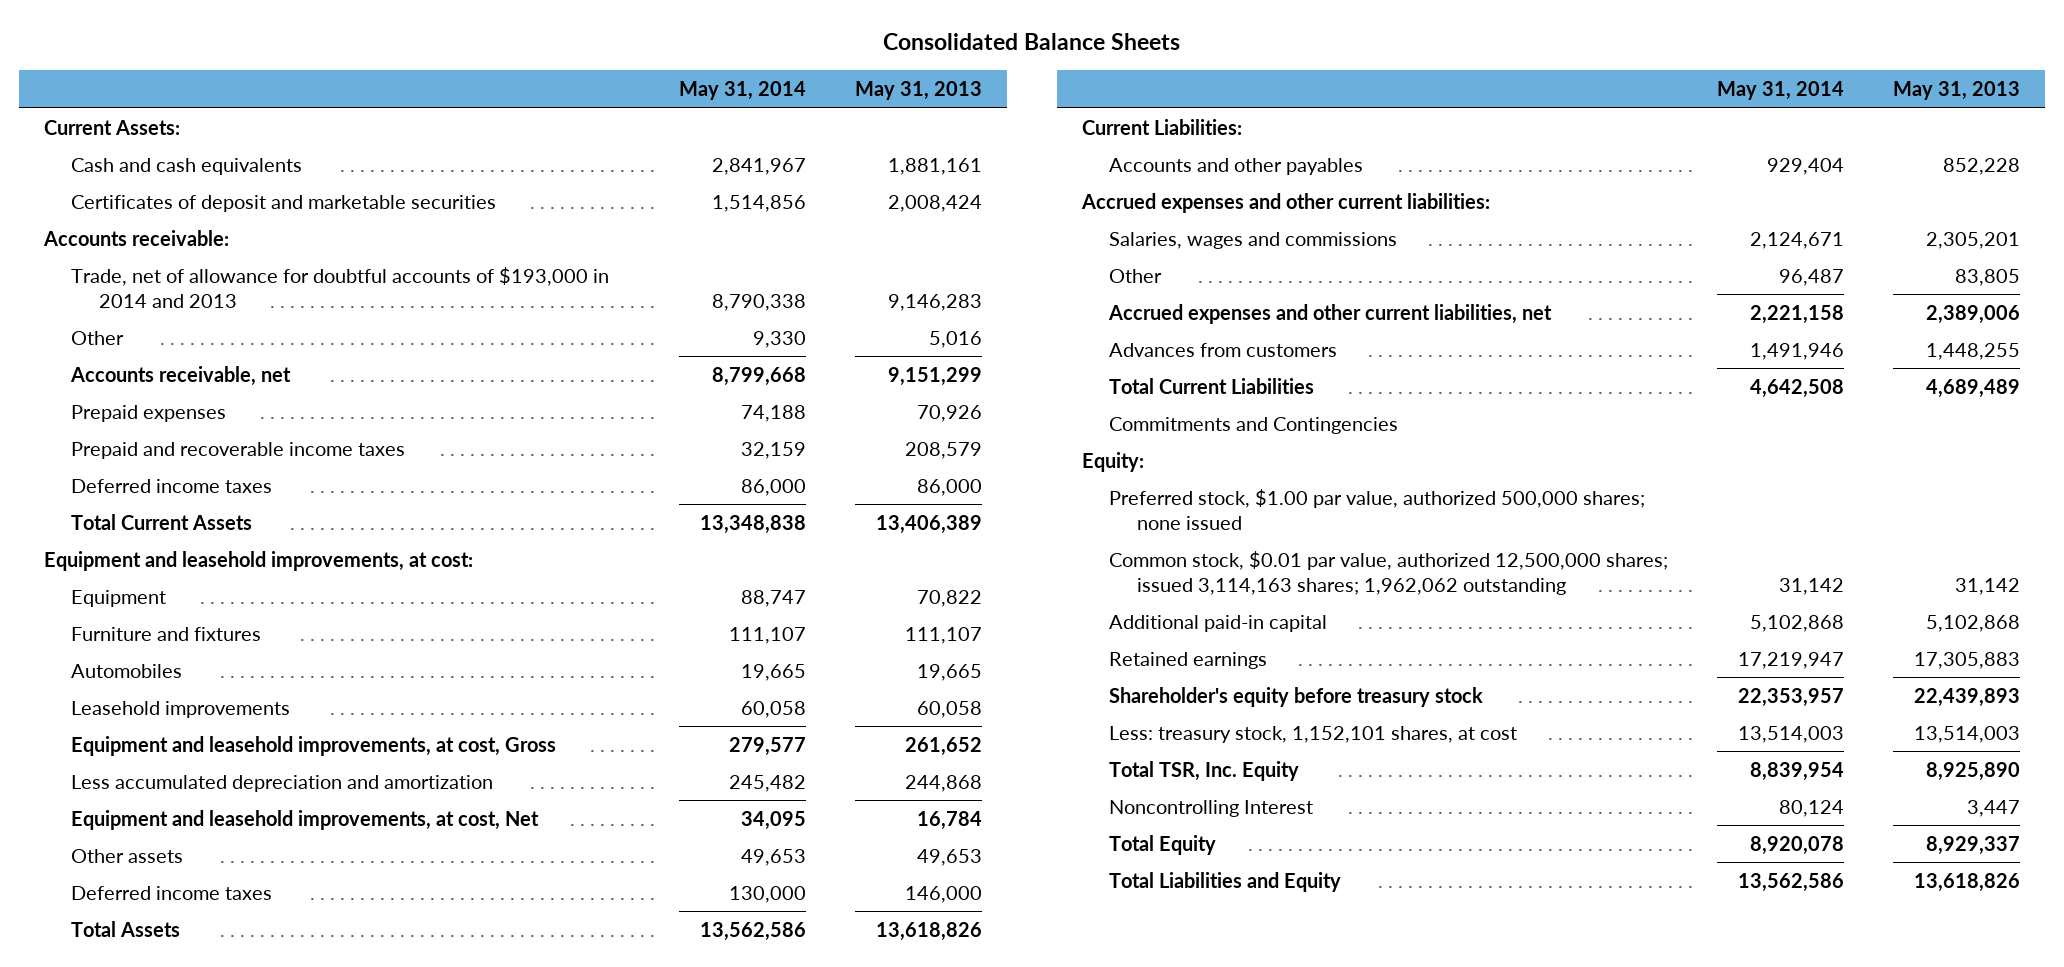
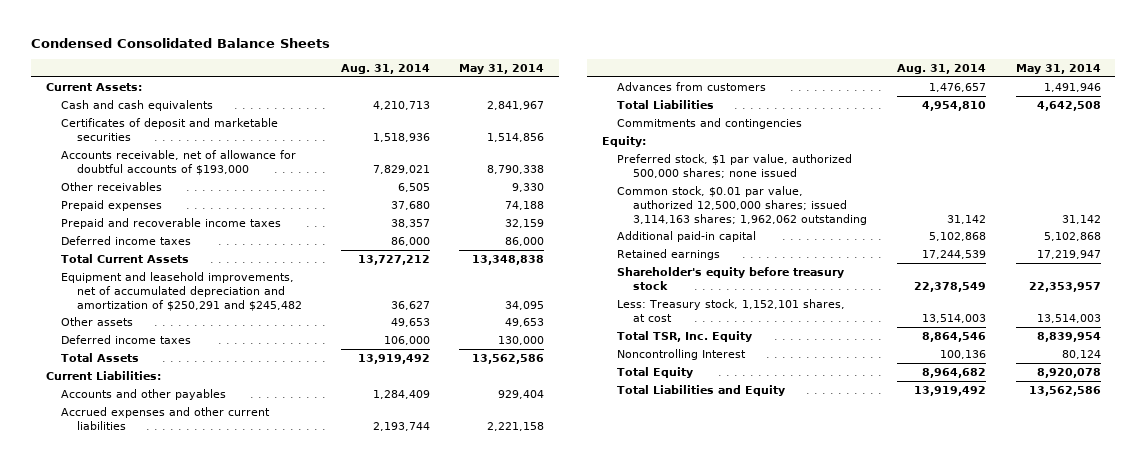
- Consolidated Balance Sheets
+ Condensed Consolidated Balance Sheets
- | May 31, 2014 | May 31, 2013
+ | Aug. 31, 2014 | May 31, 2014
- Accounts receivable:
- Trade, net of allowance for doubtful accounts of $193,000 in 2014 and 2013 | 8,790,338 | 9,146,283
- Other | 9,330 | 5,016
- Accounts receivable, net | 8,799,668 | 9,151,299
+ Accounts receivable, net of allowance for doubtful accounts of $193,000 | 7,829,021 | 8,790,338
+ Other receivables | 6,505 | 9,330
- Equipment and leasehold improvements, at cost:
- Equipment | 88,747 | 70,822
- Furniture and fixtures | 111,107 | 111,107
- Automobiles | 19,665 | 19,665
- Leasehold improvements | 60,058 | 60,058
- Equipment and leasehold improvements, at cost, Gross | 279,577 | 261,652
- Less accumulated depreciation and amortization | 245,482 | 244,868
- Equipment and leasehold improvements, at cost, Net | 34,095 | 16,784
+ Equipment and leasehold improvements, net of accumulated depreciation and amortization of $250,291 and $245,482 | 36,627 | 34,095
- Accrued expenses and other current liabilities:
- Salaries, wages and commissions | 2,124,671 | 2,305,201
- Other | 96,487 | 83,805
- Accrued expenses and other current liabilities, net | 2,221,158 | 2,389,006
+ Accrued expenses and other current liabilities | 2,193,744 | 2,221,158
- Total Current Liabilities | 4,642,508 | 4,689,489
- Commitments and Contingencies
+ Total Liabilities | 4,954,810 | 4,642,508
+ Commitments and contingencies
- Preferred stock, $1.00 par value, authorized 500,000 shares; none issued
+ Preferred stock, $1 par value, authorized 500,000 shares; none issued
- Less: treasury stock, 1,152,101 shares, at cost | 13,514,003 | 13,514,003
+ Less: Treasury stock, 1,152,101 shares, at cost | 13,514,003 | 13,514,003

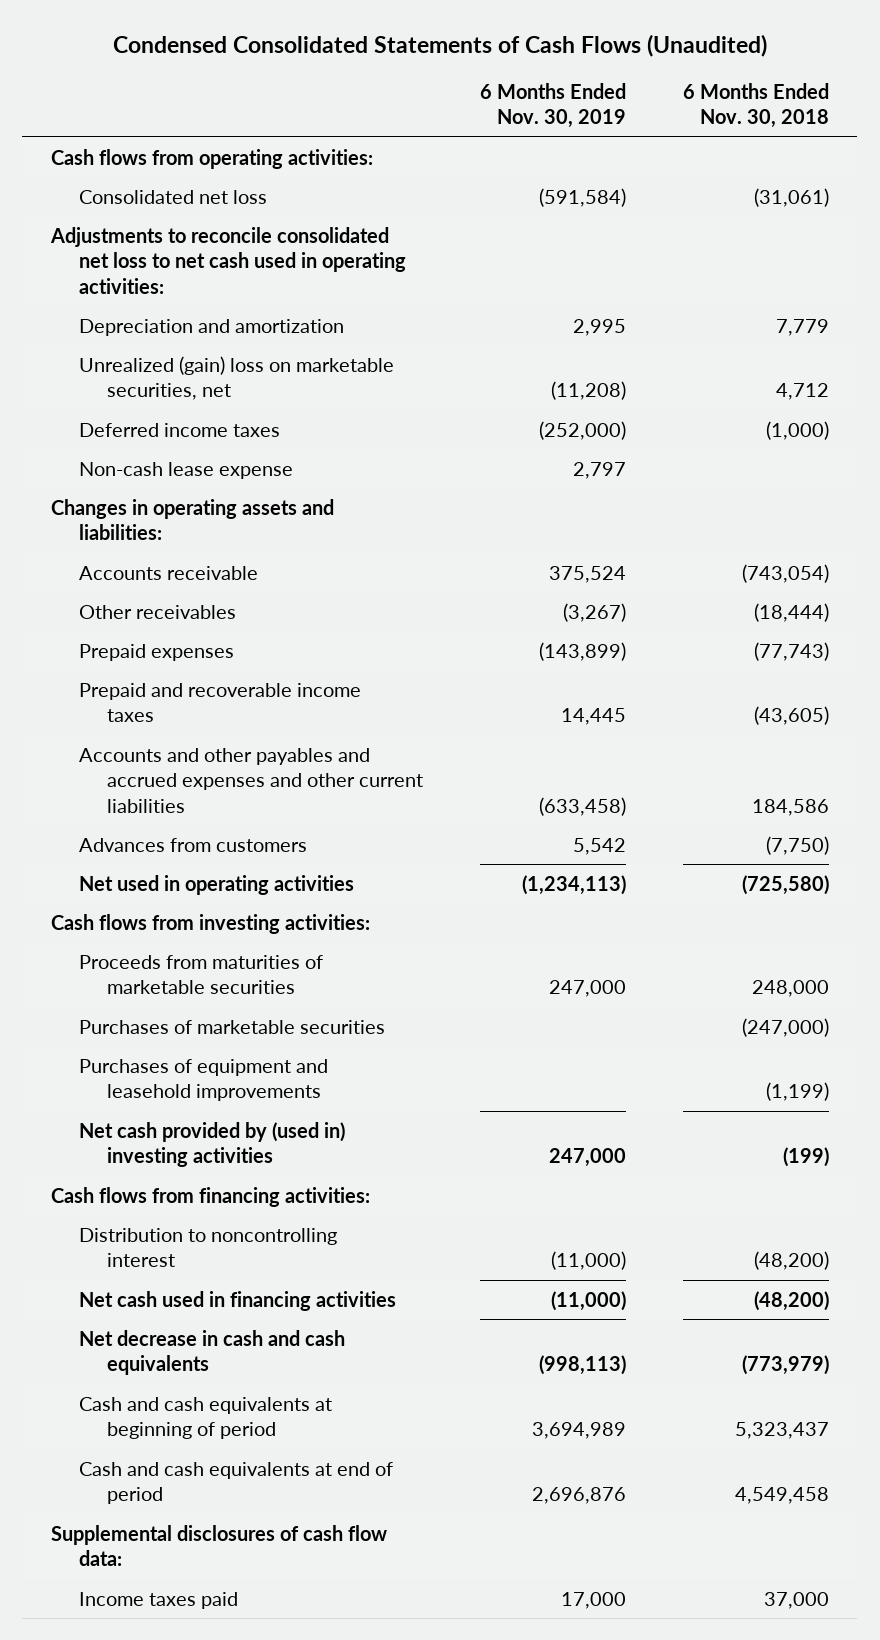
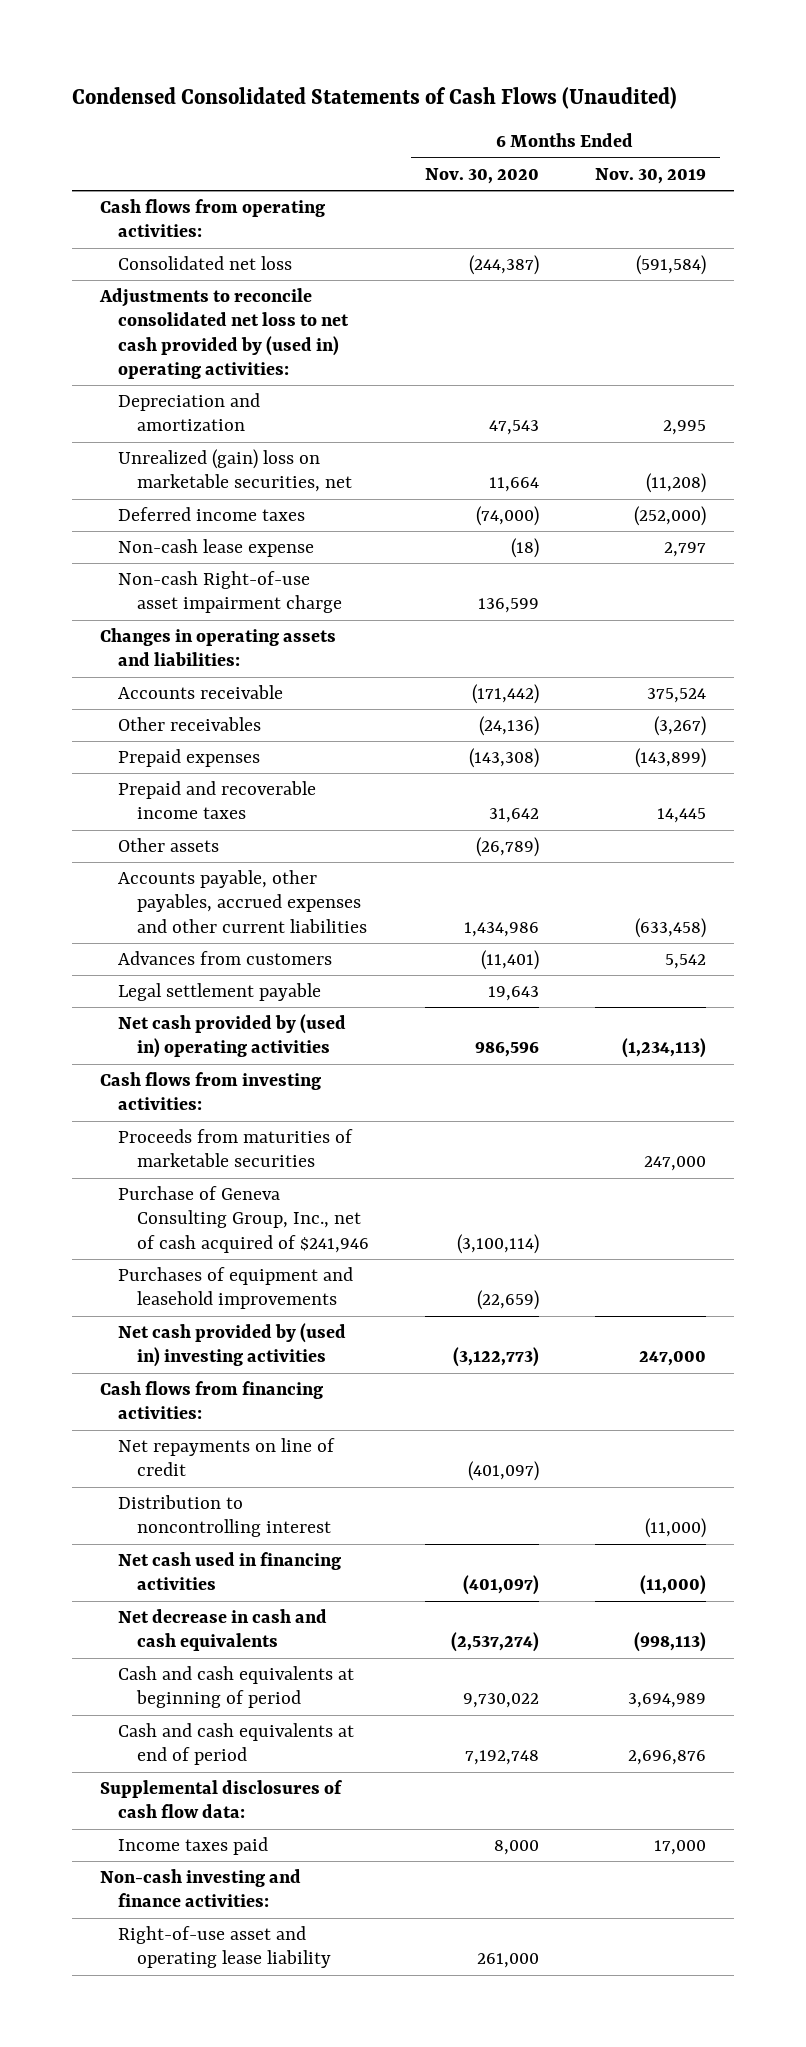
- | 6 Months Ended Nov. 30, 2019 | 6 Months Ended Nov. 30, 2018
+ | 6 Months Ended Nov. 30, 2020 | 6 Months Ended Nov. 30, 2019
- Adjustments to reconcile consolidated net loss to net cash used in operating activities:
+ Adjustments to reconcile consolidated net loss to net cash provided by (used in) operating activities:
+ Non-cash Right-of-use asset impairment charge | 136,599 |
- Accounts and other payables and accrued expenses and other current liabilities | (633,458) | 184,586
+ Other assets | (26,789) |
+ Accounts payable, other payables, accrued expenses and other current liabilities | 1,434,986 | (633,458)
- Net used in operating activities | (1,234,113) | (725,580)
+ Legal settlement payable | 19,643 |
+ Net cash provided by (used in) operating activities | 986,596 | (1,234,113)
- Purchases of marketable securities | | (247,000)
+ Purchase of Geneva Consulting Group, Inc., net of cash acquired of $241,946 | (3,100,114) |
+ Net repayments on line of credit | (401,097) |
+ Non-cash investing and finance activities:
+ Right-of-use asset and operating lease liability | 261,000 |

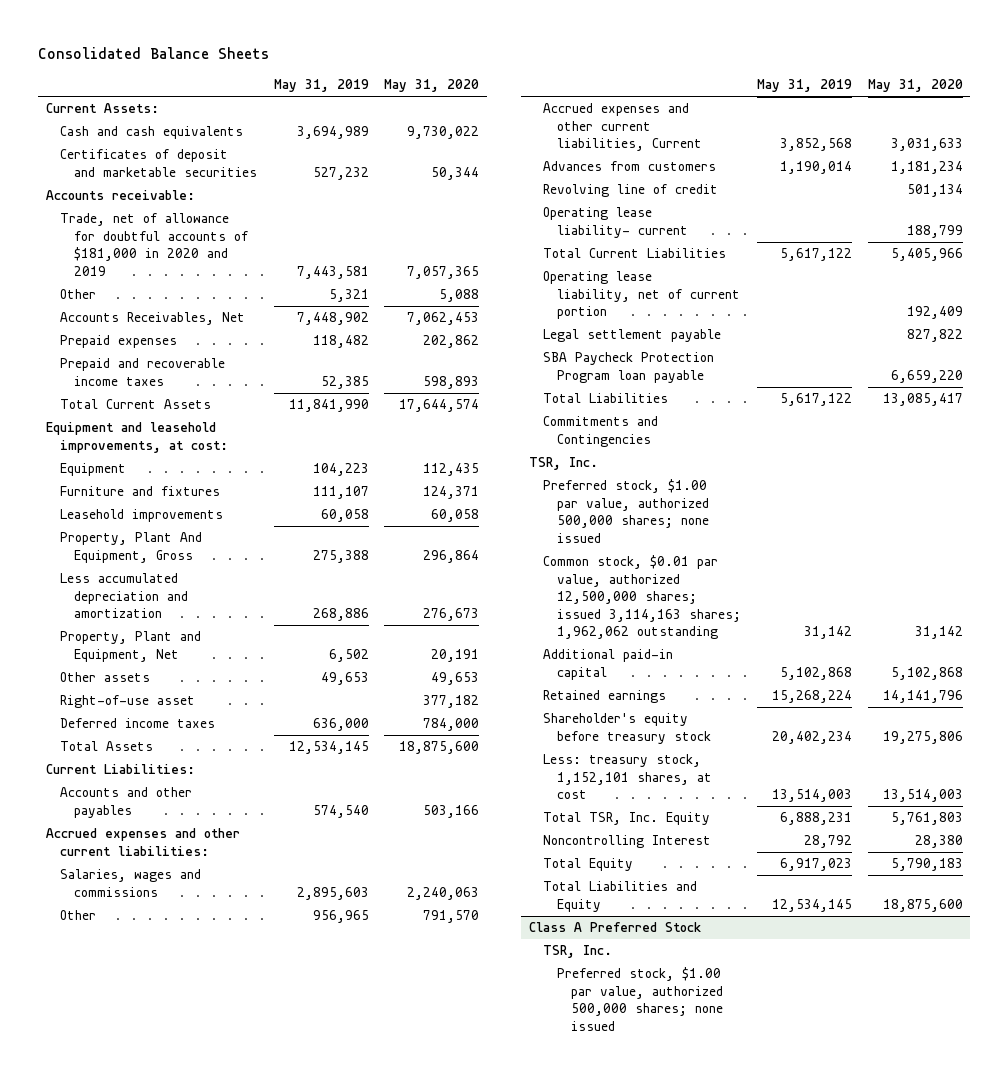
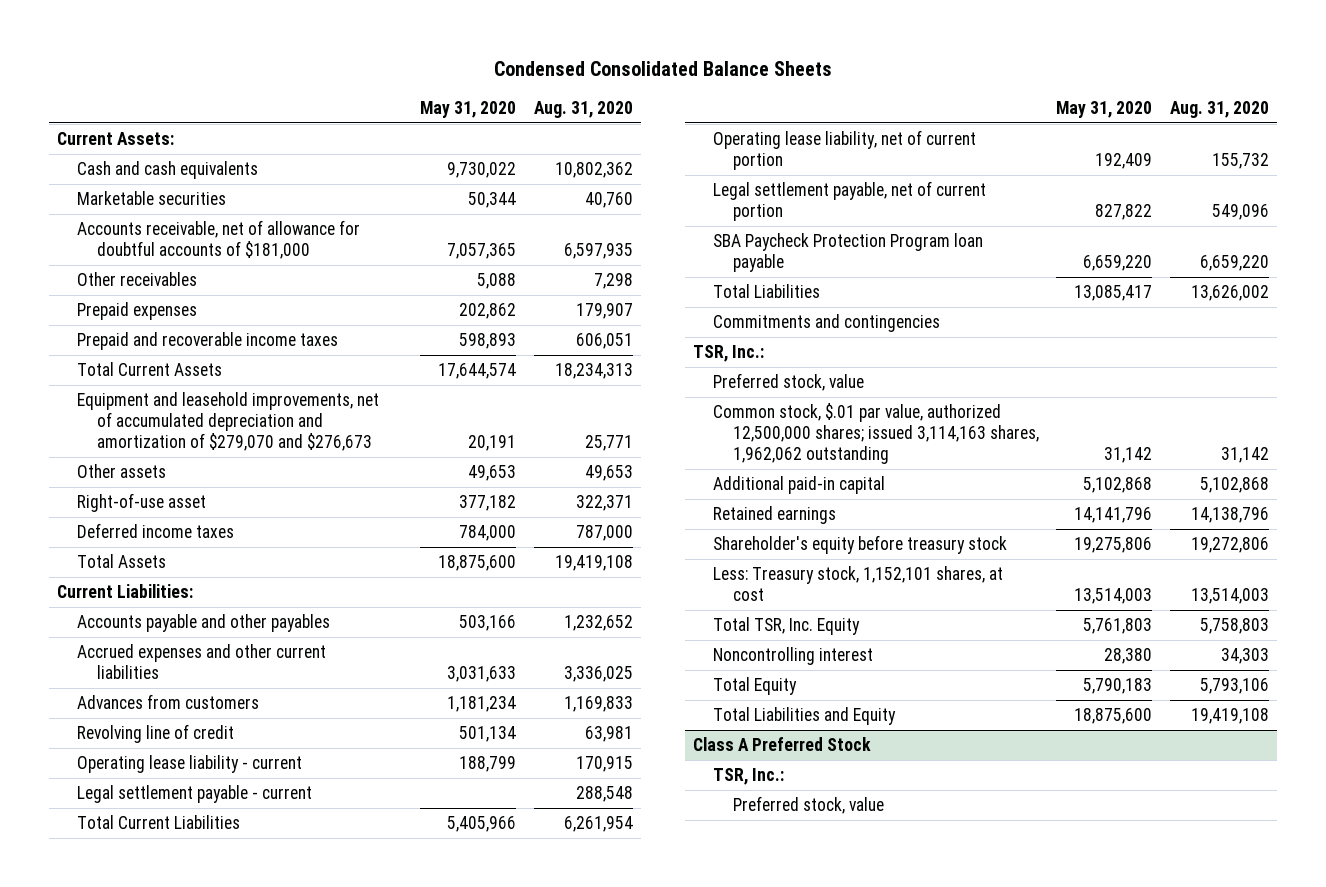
- Consolidated Balance Sheets
+ Condensed Consolidated Balance Sheets
- | May 31, 2019 | May 31, 2020
+ | May 31, 2020 | Aug. 31, 2020
- Certificates of deposit and marketable securities | 527,232 | 50,344
- Accounts receivable:
- Trade, net of allowance for doubtful accounts of $181,000 in 2020 and 2019 | 7,443,581 | 7,057,365
- Other | 5,321 | 5,088
- Accounts Receivables, Net | 7,448,902 | 7,062,453
+ Marketable securities | 50,344 | 40,760
+ Accounts receivable, net of allowance for doubtful accounts of $181,000 | 7,057,365 | 6,597,935
+ Other receivables | 5,088 | 7,298
- Equipment and leasehold improvements, at cost:
- Equipment | 104,223 | 112,435
- Furniture and fixtures | 111,107 | 124,371
- Leasehold improvements | 60,058 | 60,058
- Property, Plant And Equipment, Gross | 275,388 | 296,864
- Less accumulated depreciation and amortization | 268,886 | 276,673
- Property, Plant and Equipment, Net | 6,502 | 20,191
+ Equipment and leasehold improvements, net of accumulated depreciation and amortization of $279,070 and $276,673 | 20,191 | 25,771
- Accounts and other payables | 574,540 | 503,166
- Accrued expenses and other current liabilities:
- Salaries, wages and commissions | 2,895,603 | 2,240,063
- Other | 956,965 | 791,570
- Accrued expenses and other current liabilities, Current | 3,852,568 | 3,031,633
+ Accounts payable and other payables | 503,166 | 1,232,652
+ Accrued expenses and other current liabilities | 3,031,633 | 3,336,025
- Operating lease liability- current | | 188,799
+ Operating lease liability - current | 188,799 | 170,915
+ Legal settlement payable - current | | 288,548
- Legal settlement payable | | 827,822
+ Legal settlement payable, net of current portion | 827,822 | 549,096
- Commitments and Contingencies
- TSR, Inc.
- Preferred stock, $1.00 par value, authorized 500,000 shares; none issued
- Common stock, $0.01 par value, authorized 12,500,000 shares; issued 3,114,163 shares; 1,962,062 outstanding | 31,142 | 31,142
+ Commitments and contingencies
+ TSR, Inc.:
+ Preferred stock, value
+ Common stock, $.01 par value, authorized 12,500,000 shares; issued 3,114,163 shares, 1,962,062 outstanding | 31,142 | 31,142
- Less: treasury stock, 1,152,101 shares, at cost | 13,514,003 | 13,514,003
+ Less: Treasury stock, 1,152,101 shares, at cost | 13,514,003 | 13,514,003
- Noncontrolling Interest | 28,792 | 28,380
+ Noncontrolling interest | 28,380 | 34,303
@ Class A Preferred Stock
- TSR, Inc.
- Preferred stock, $1.00 par value, authorized 500,000 shares; none issued
+ TSR, Inc.:
+ Preferred stock, value

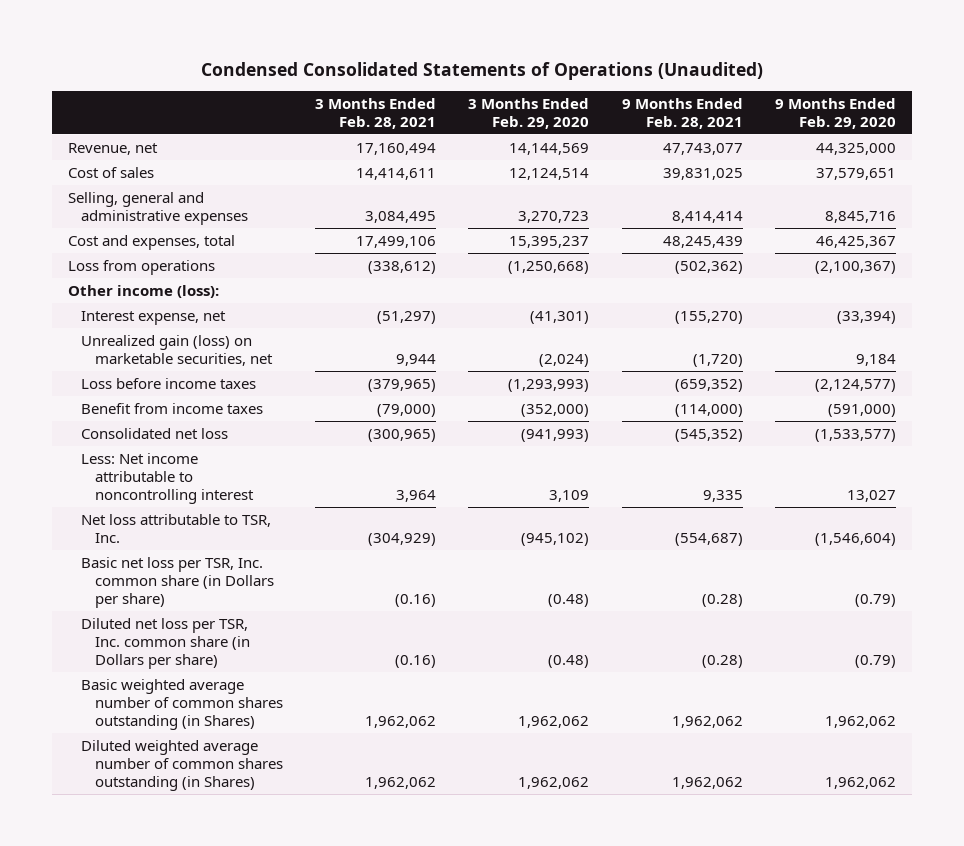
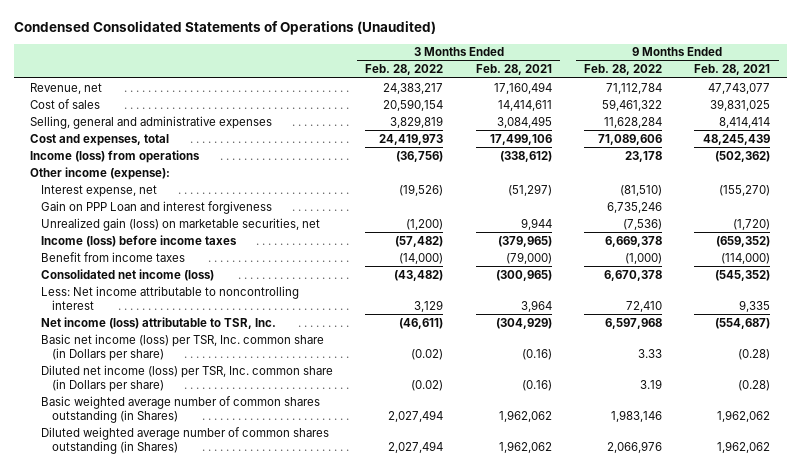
- | 3 Months Ended Feb. 28, 2021 | 3 Months Ended Feb. 29, 2020 | 9 Months Ended Feb. 28, 2021 | 9 Months Ended Feb. 29, 2020
+ | 3 Months Ended Feb. 28, 2022 | 3 Months Ended Feb. 28, 2021 | 9 Months Ended Feb. 28, 2022 | 9 Months Ended Feb. 28, 2021
- Loss from operations | (338,612) | (1,250,668) | (502,362) | (2,100,367)
- Other income (loss):
+ Income (loss) from operations | (36,756) | (338,612) | 23,178 | (502,362)
+ Other income (expense):
+ Gain on PPP Loan and interest forgiveness | | | 6,735,246 |
- Loss before income taxes | (379,965) | (1,293,993) | (659,352) | (2,124,577)
+ Income (loss) before income taxes | (57,482) | (379,965) | 6,669,378 | (659,352)
- Consolidated net loss | (300,965) | (941,993) | (545,352) | (1,533,577)
+ Consolidated net income (loss) | (43,482) | (300,965) | 6,670,378 | (545,352)
- Net loss attributable to TSR, Inc. | (304,929) | (945,102) | (554,687) | (1,546,604)
- Basic net loss per TSR, Inc. common share (in Dollars per share) | (0.16) | (0.48) | (0.28) | (0.79)
- Diluted net loss per TSR, Inc. common share (in Dollars per share) | (0.16) | (0.48) | (0.28) | (0.79)
+ Net income (loss) attributable to TSR, Inc. | (46,611) | (304,929) | 6,597,968 | (554,687)
+ Basic net income (loss) per TSR, Inc. common share (in Dollars per share) | (0.02) | (0.16) | 3.33 | (0.28)
+ Diluted net income (loss) per TSR, Inc. common share (in Dollars per share) | (0.02) | (0.16) | 3.19 | (0.28)

